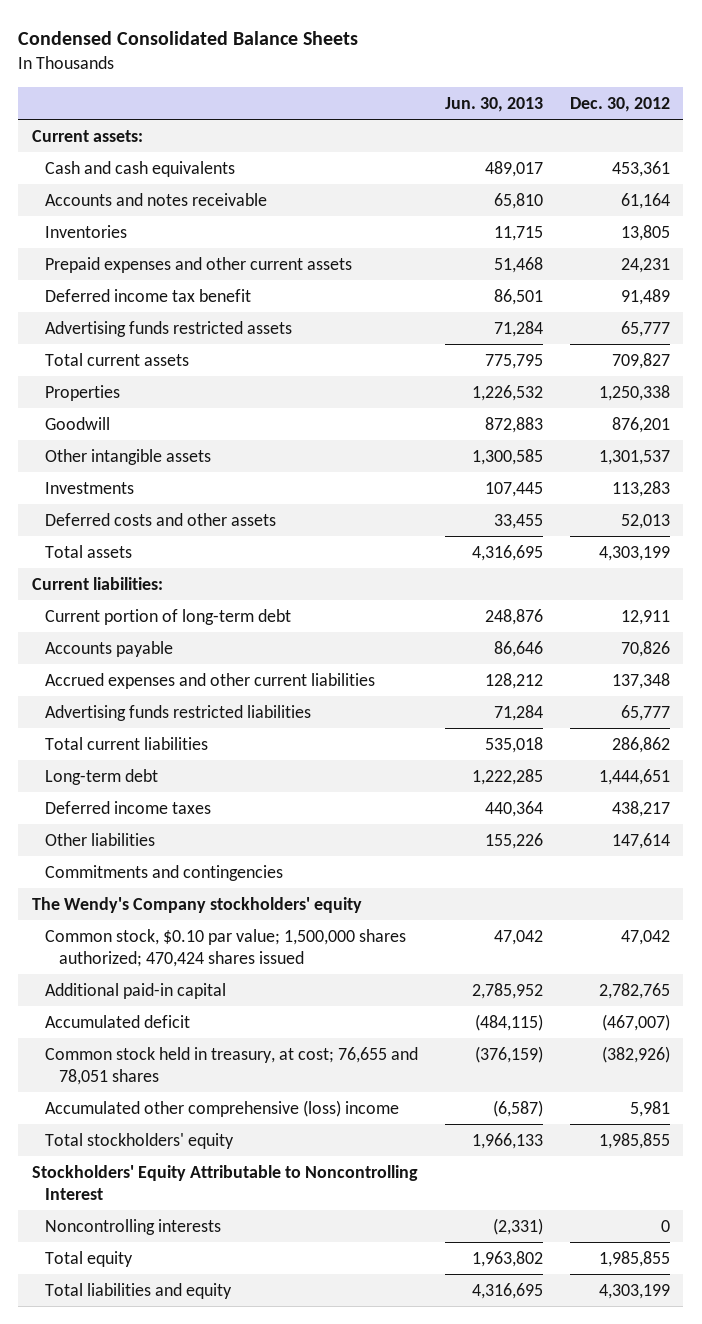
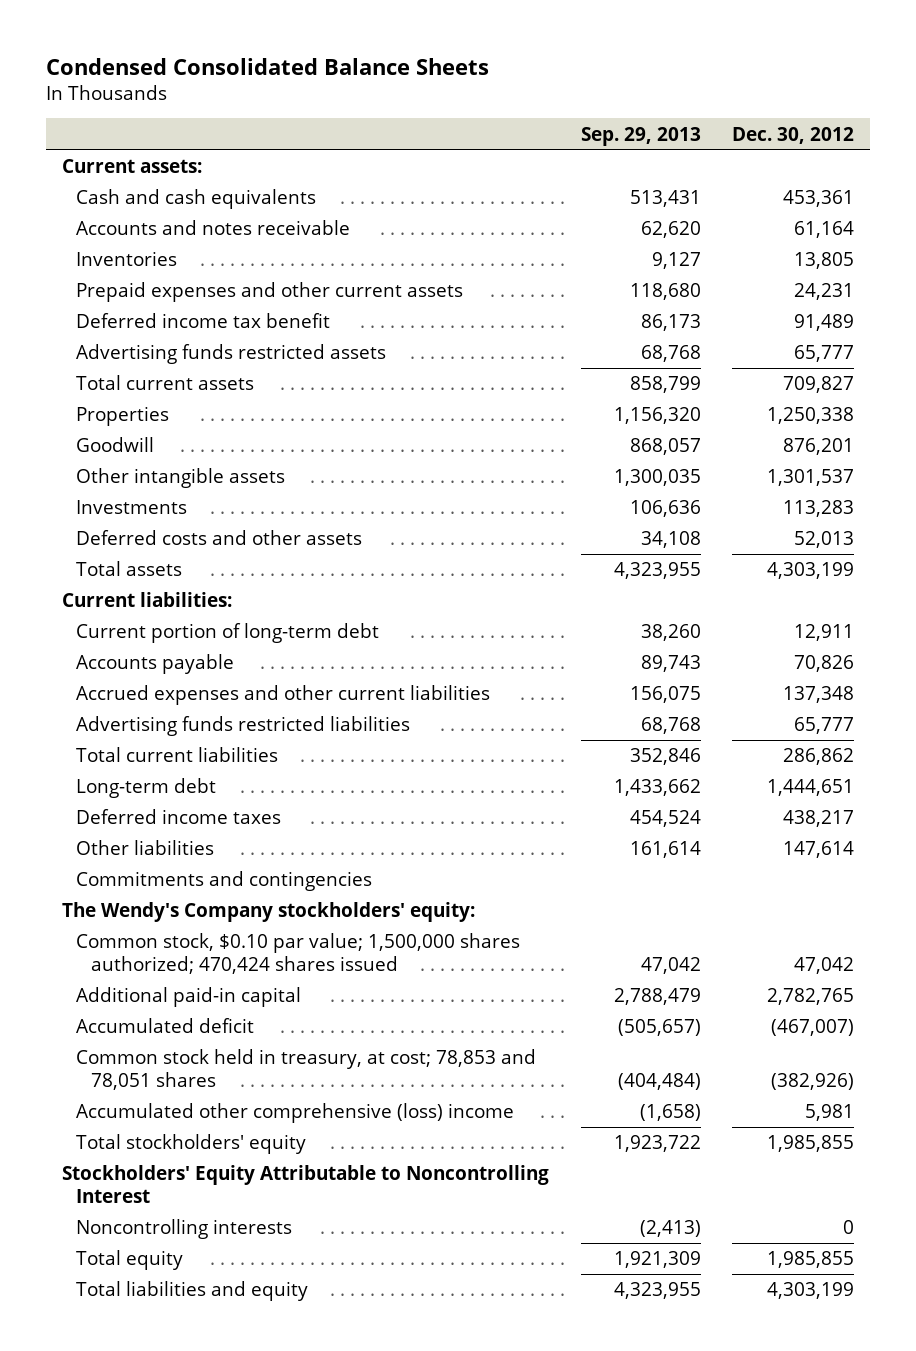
- | Jun. 30, 2013 | Dec. 30, 2012
+ | Sep. 29, 2013 | Dec. 30, 2012
- The Wendy's Company stockholders' equity
+ The Wendy's Company stockholders' equity:
- Common stock held in treasury, at cost; 76,655 and 78,051 shares | (376,159) | (382,926)
+ Common stock held in treasury, at cost; 78,853 and 78,051 shares | (404,484) | (382,926)

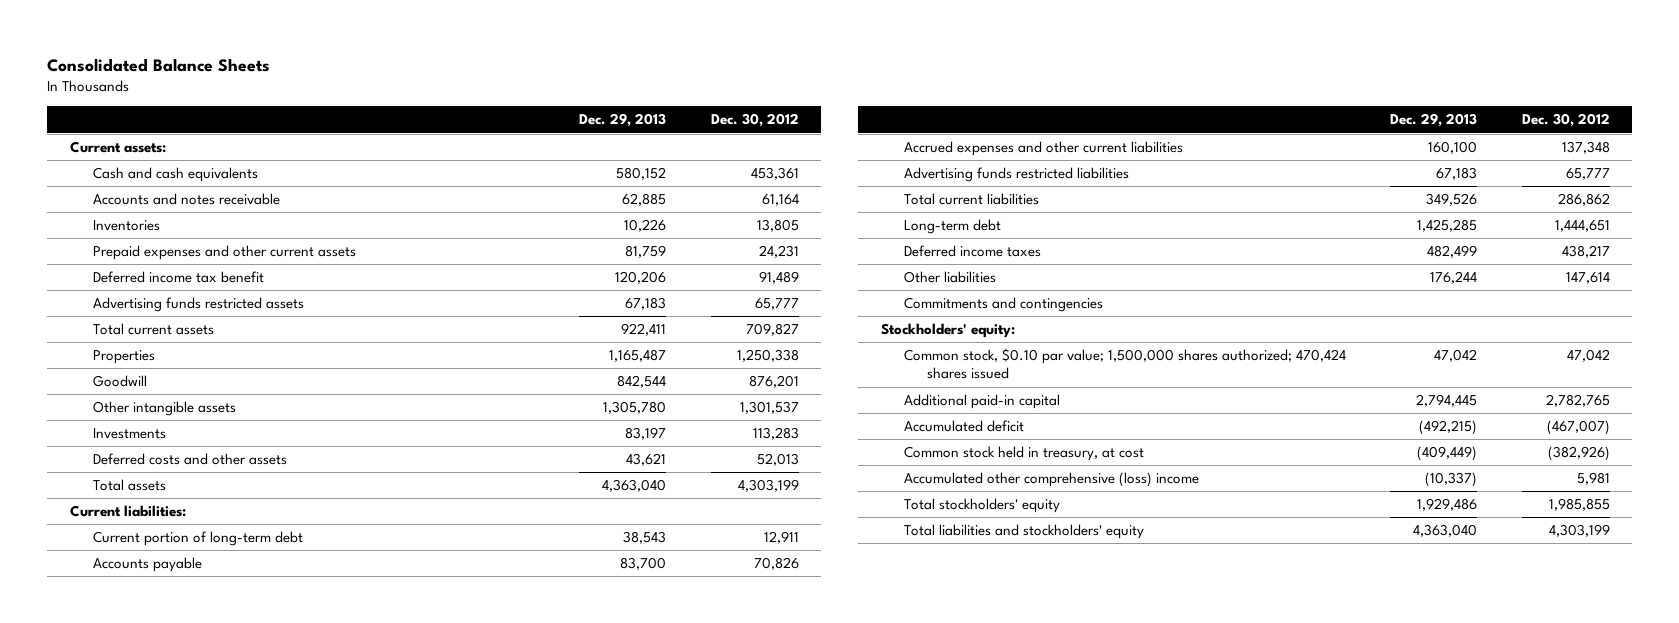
- Condensed Consolidated Balance Sheets
+ Consolidated Balance Sheets
- | Sep. 29, 2013 | Dec. 30, 2012
+ | Dec. 29, 2013 | Dec. 30, 2012
- The Wendy's Company stockholders' equity:
+ Stockholders' equity:
- Common stock held in treasury, at cost; 78,853 and 78,051 shares | (404,484) | (382,926)
+ Common stock held in treasury, at cost | (409,449) | (382,926)
- Stockholders' Equity Attributable to Noncontrolling Interest
- Noncontrolling interests | (2,413) | 0
- Total equity | 1,921,309 | 1,985,855
- Total liabilities and equity | 4,323,955 | 4,303,199
+ Total liabilities and stockholders' equity | 4,363,040 | 4,303,199

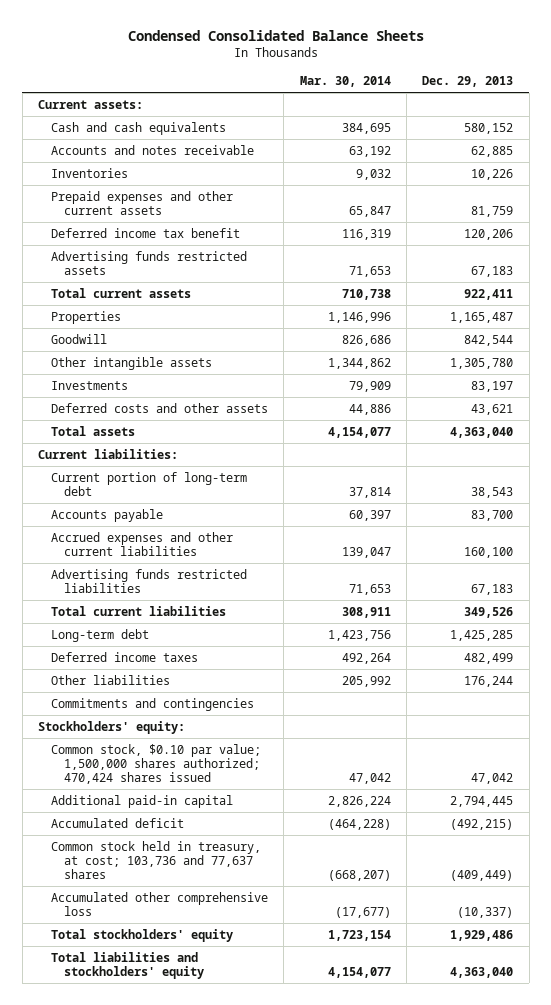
- Consolidated Balance Sheets
+ Condensed Consolidated Balance Sheets
- | Dec. 29, 2013 | Dec. 30, 2012
+ | Mar. 30, 2014 | Dec. 29, 2013
- Common stock held in treasury, at cost | (409,449) | (382,926)
- Accumulated other comprehensive (loss) income | (10,337) | 5,981
+ Common stock held in treasury, at cost; 103,736 and 77,637 shares | (668,207) | (409,449)
+ Accumulated other comprehensive loss | (17,677) | (10,337)

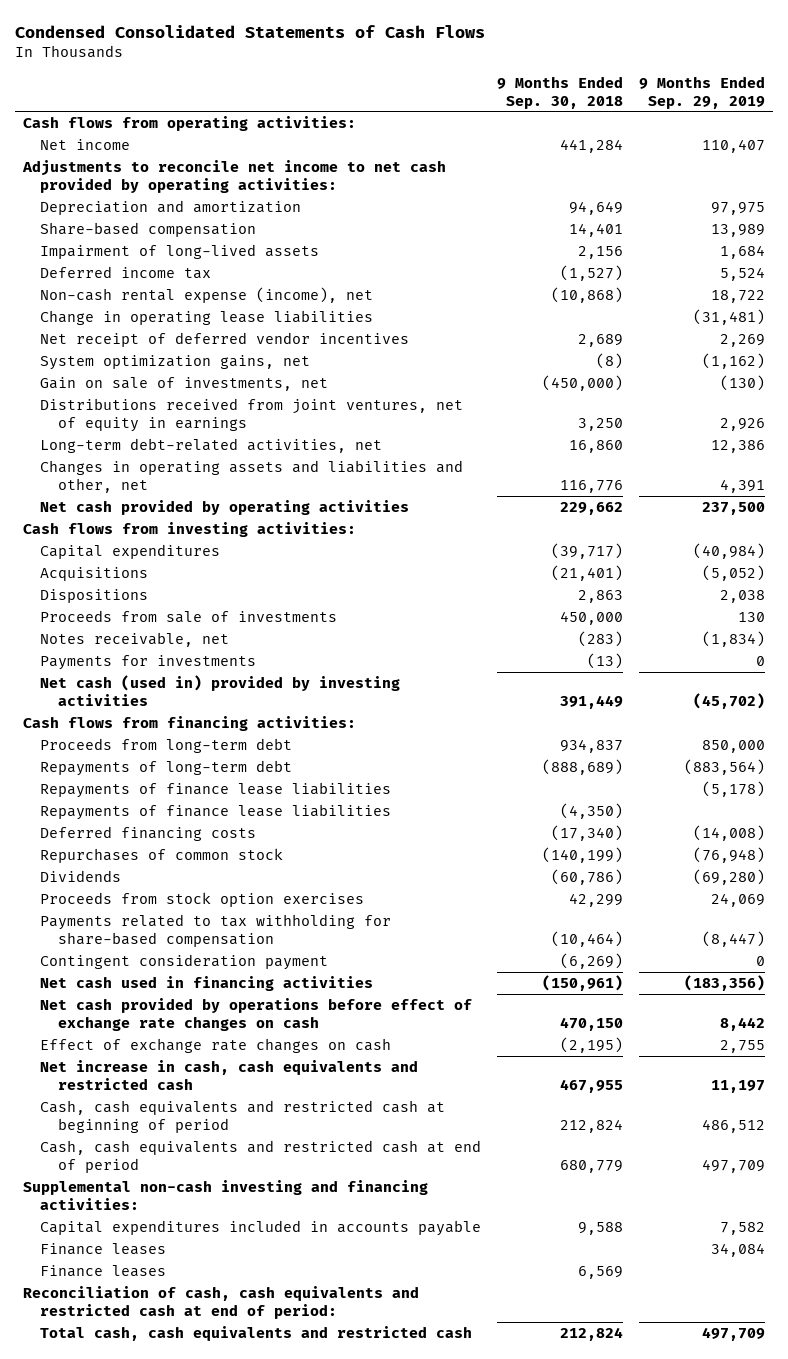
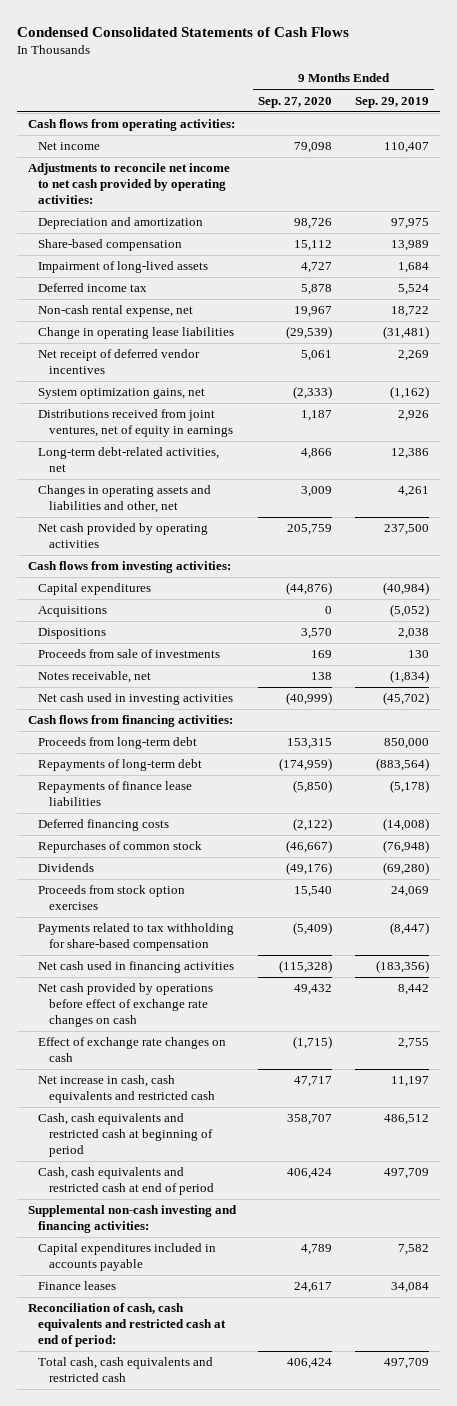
- | 9 Months Ended Sep. 30, 2018 | 9 Months Ended Sep. 29, 2019
+ | 9 Months Ended Sep. 27, 2020 | 9 Months Ended Sep. 29, 2019
- Non-cash rental expense (income), net | (10,868) | 18,722
+ Non-cash rental expense, net | 19,967 | 18,722
- Gain on sale of investments, net | (450,000) | (130)
- Changes in operating assets and liabilities and other, net | 116,776 | 4,391
+ Changes in operating assets and liabilities and other, net | 3,009 | 4,261
- Payments for investments | (13) | 0
- Net cash (used in) provided by investing activities | 391,449 | (45,702)
+ Net cash used in investing activities | (40,999) | (45,702)
- Repayments of finance lease liabilities | (4,350) |
- Contingent consideration payment | (6,269) | 0
- Finance leases | 6,569 |

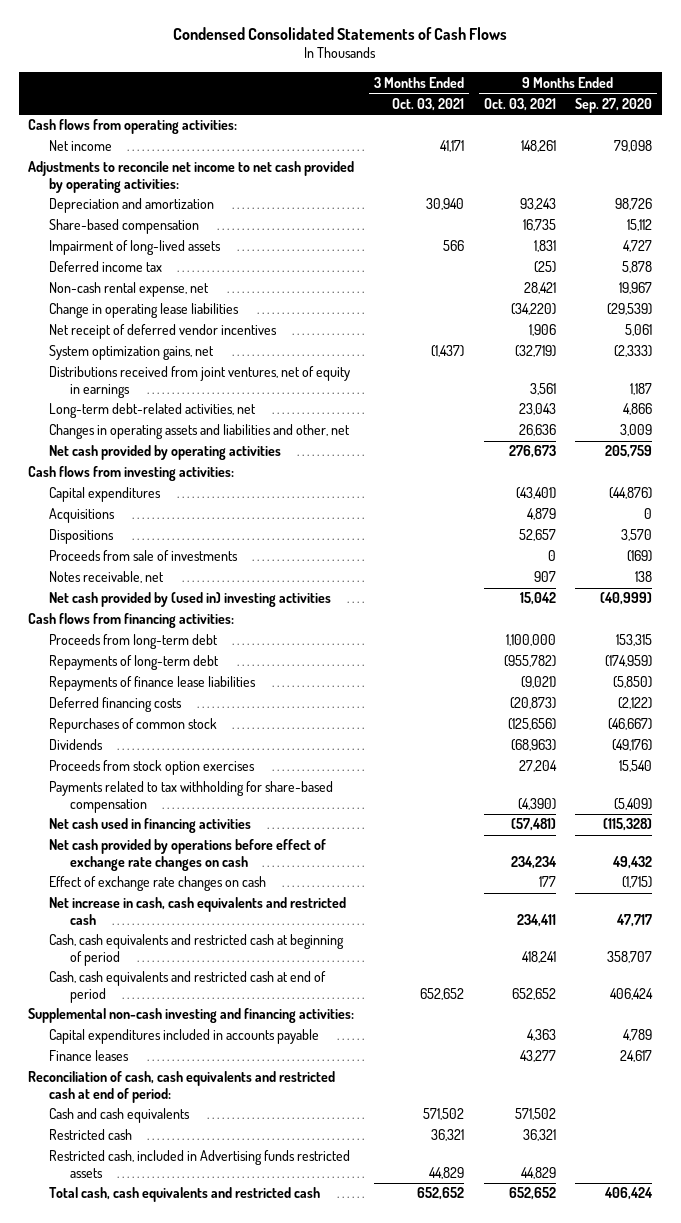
- | 9 Months Ended Sep. 27, 2020 | 9 Months Ended Sep. 29, 2019
+ | 3 Months Ended Oct. 03, 2021 | 9 Months Ended Oct. 03, 2021 | 9 Months Ended Sep. 27, 2020
- Proceeds from sale of investments | 169 | 130
+ Proceeds from sale of investments | | 0 | (169)
- Net cash used in investing activities | (40,999) | (45,702)
+ Net cash provided by (used in) investing activities | | 15,042 | (40,999)
+ Cash and cash equivalents | 571,502 | 571,502 |
+ Restricted cash | 36,321 | 36,321 |
+ Restricted cash, included in Advertising funds restricted assets | 44,829 | 44,829 |

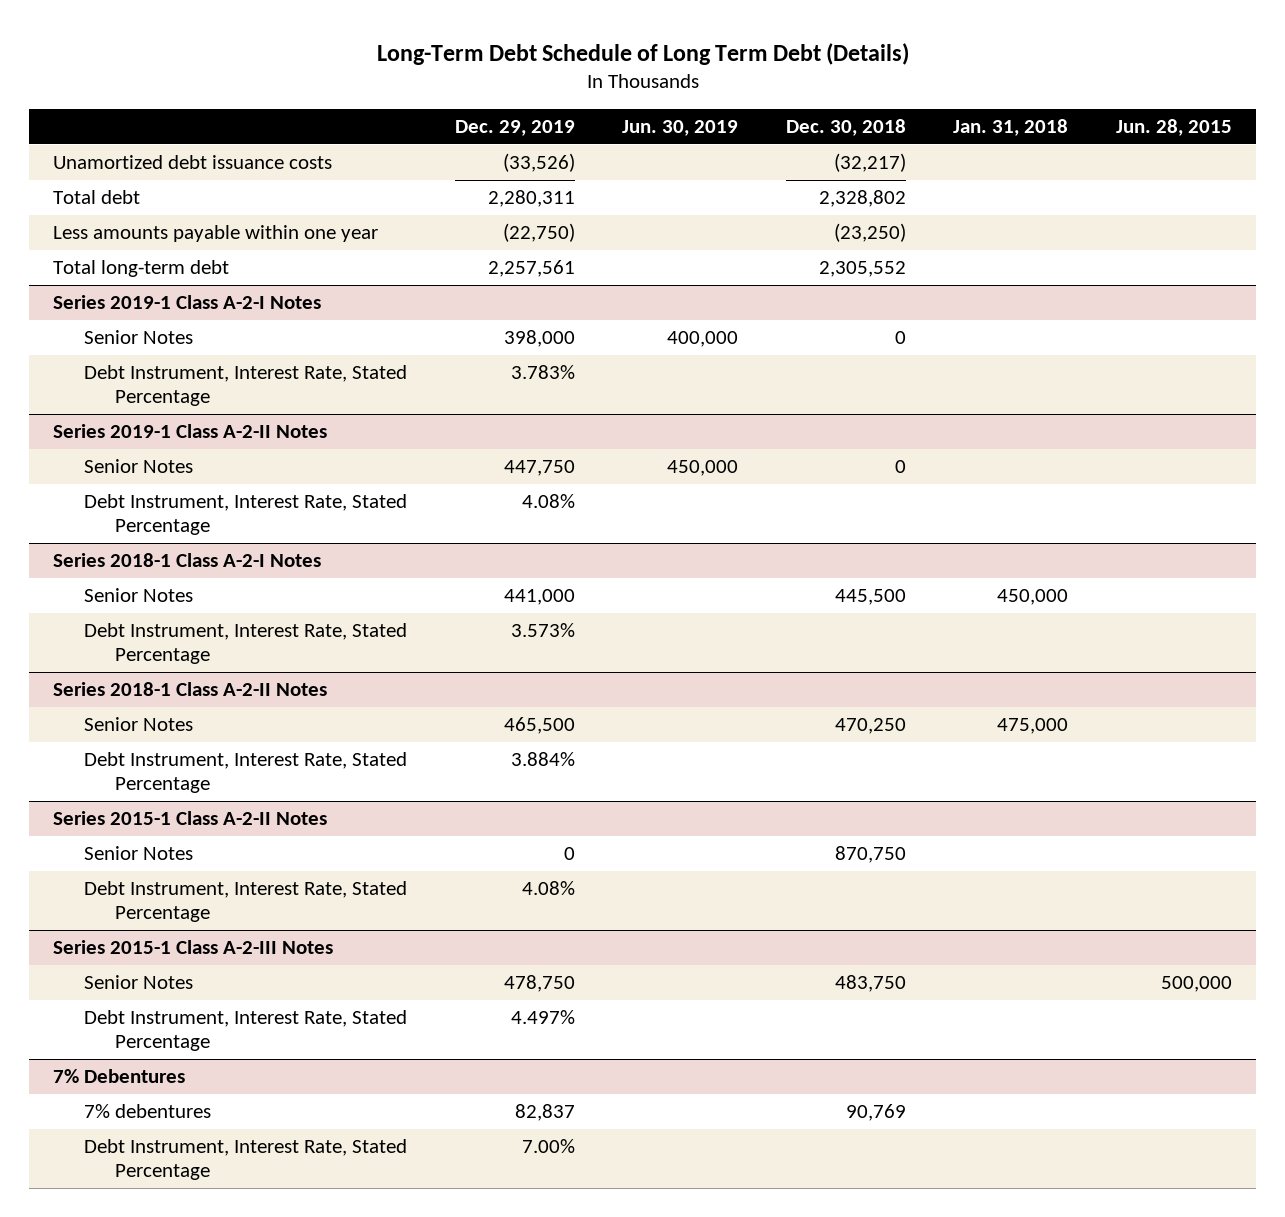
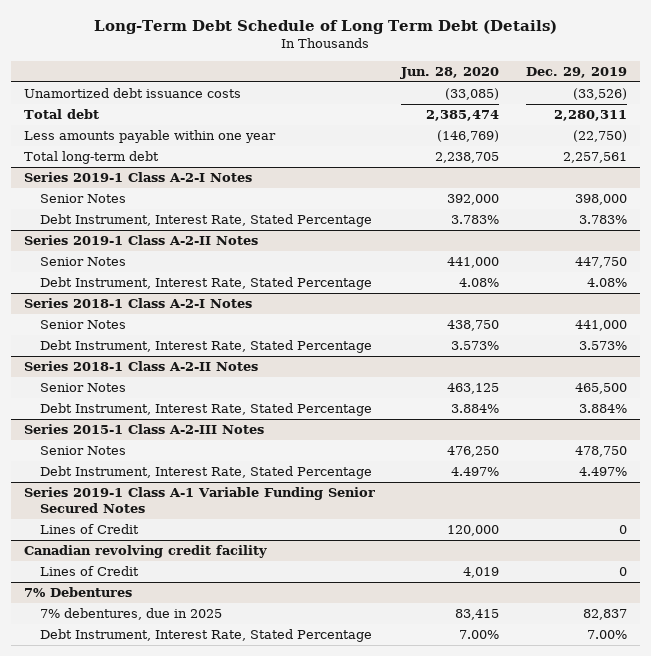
- | Dec. 29, 2019 | Jun. 30, 2019 | Dec. 30, 2018 | Jan. 31, 2018 | Jun. 28, 2015
+ | Jun. 28, 2020 | Dec. 29, 2019
- Series 2015-1 Class A-2-II Notes
- Senior Notes | 0 | | 870,750 | |
- Debt Instrument, Interest Rate, Stated Percentage | 4.08% | | | |
+ Series 2019-1 Class A-1 Variable Funding Senior Secured Notes
+ Lines of Credit | 120,000 | 0
+ Canadian revolving credit facility
+ Lines of Credit | 4,019 | 0
@ 7% Debentures
- 7% debentures | 82,837 | | 90,769 | |
+ 7% debentures, due in 2025 | 83,415 | 82,837

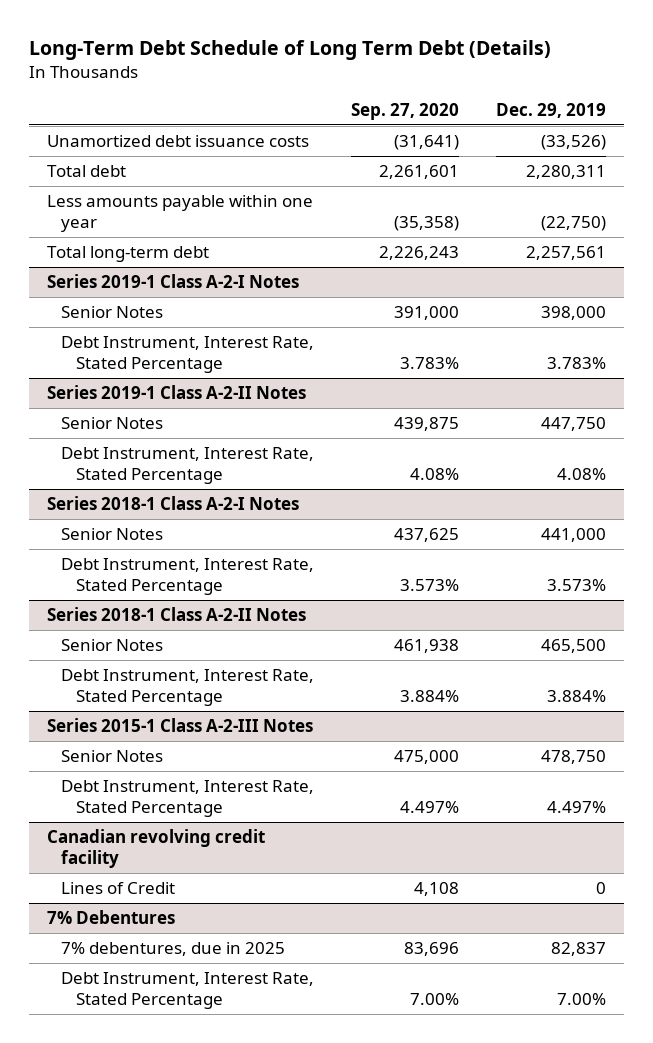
- | Jun. 28, 2020 | Dec. 29, 2019
+ | Sep. 27, 2020 | Dec. 29, 2019
- Series 2019-1 Class A-1 Variable Funding Senior Secured Notes
- Lines of Credit | 120,000 | 0

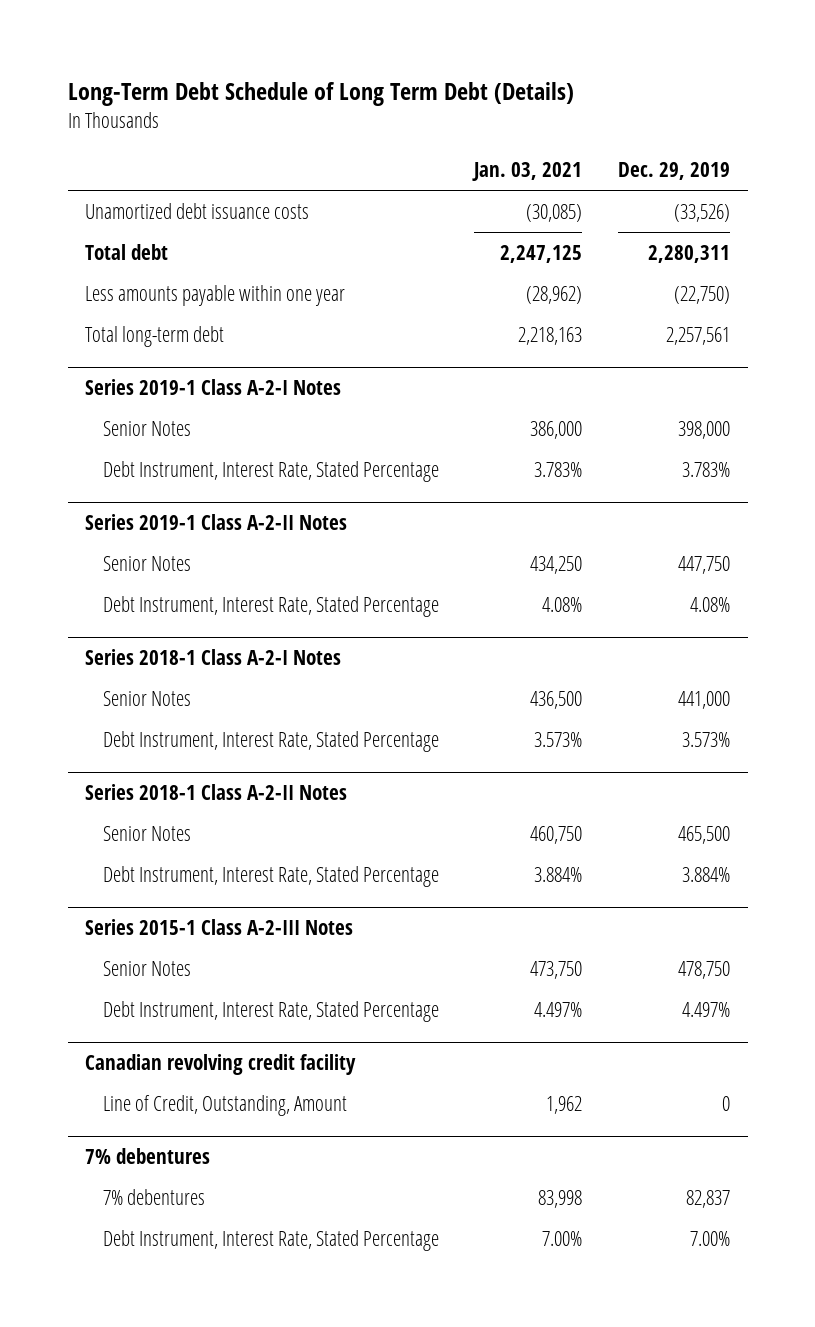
- | Sep. 27, 2020 | Dec. 29, 2019
+ | Jan. 03, 2021 | Dec. 29, 2019
@ Canadian revolving credit facility
- Lines of Credit | 4,108 | 0
- 7% Debentures
- 7% debentures, due in 2025 | 83,696 | 82,837
@ Canadian revolving credit facility
+ Line of Credit, Outstanding, Amount | 1,962 | 0
+ 7% debentures
+ 7% debentures | 83,998 | 82,837

